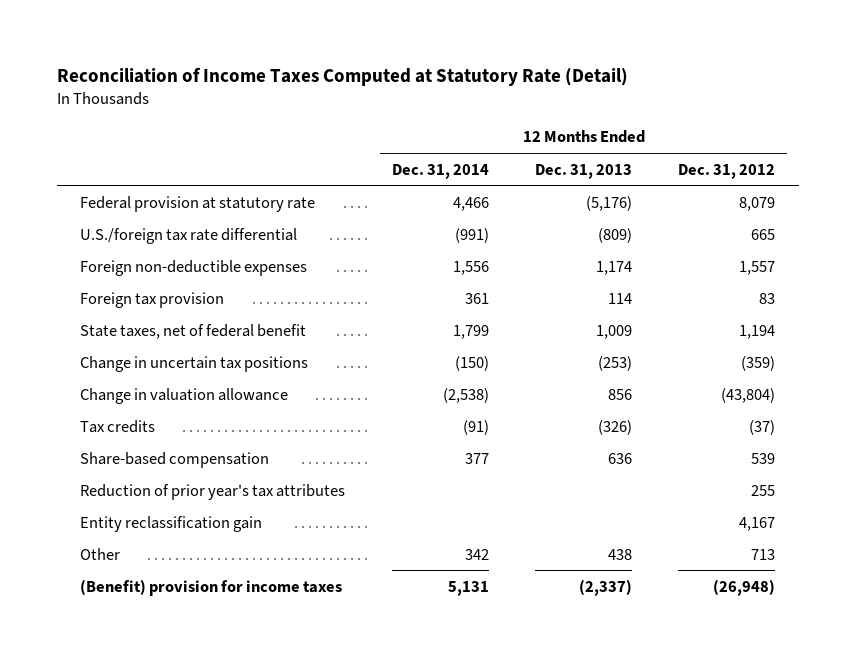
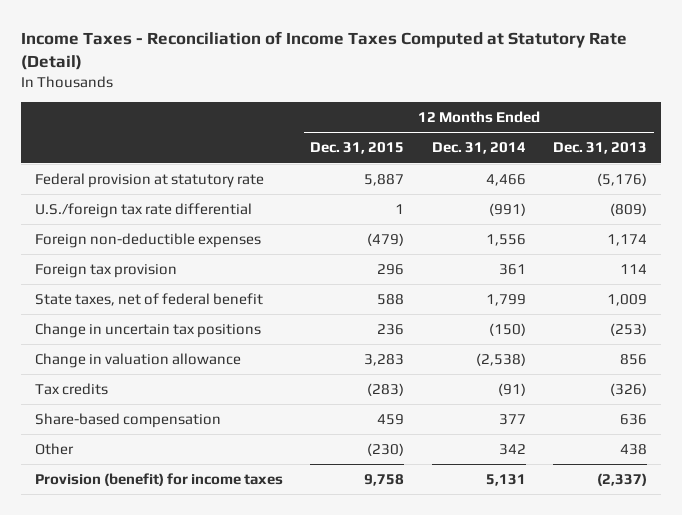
- Reconciliation of Income Taxes Computed at Statutory Rate (Detail)
+ Income Taxes - Reconciliation of Income Taxes Computed at Statutory Rate (Detail)
- | 12 Months Ended Dec. 31, 2014 | 12 Months Ended Dec. 31, 2013 | 12 Months Ended Dec. 31, 2012
+ | 12 Months Ended Dec. 31, 2015 | 12 Months Ended Dec. 31, 2014 | 12 Months Ended Dec. 31, 2013
- Reduction of prior year's tax attributes | | | 255
- Entity reclassification gain | | | 4,167
- (Benefit) provision for income taxes | 5,131 | (2,337) | (26,948)
+ Provision (benefit) for income taxes | 9,758 | 5,131 | (2,337)

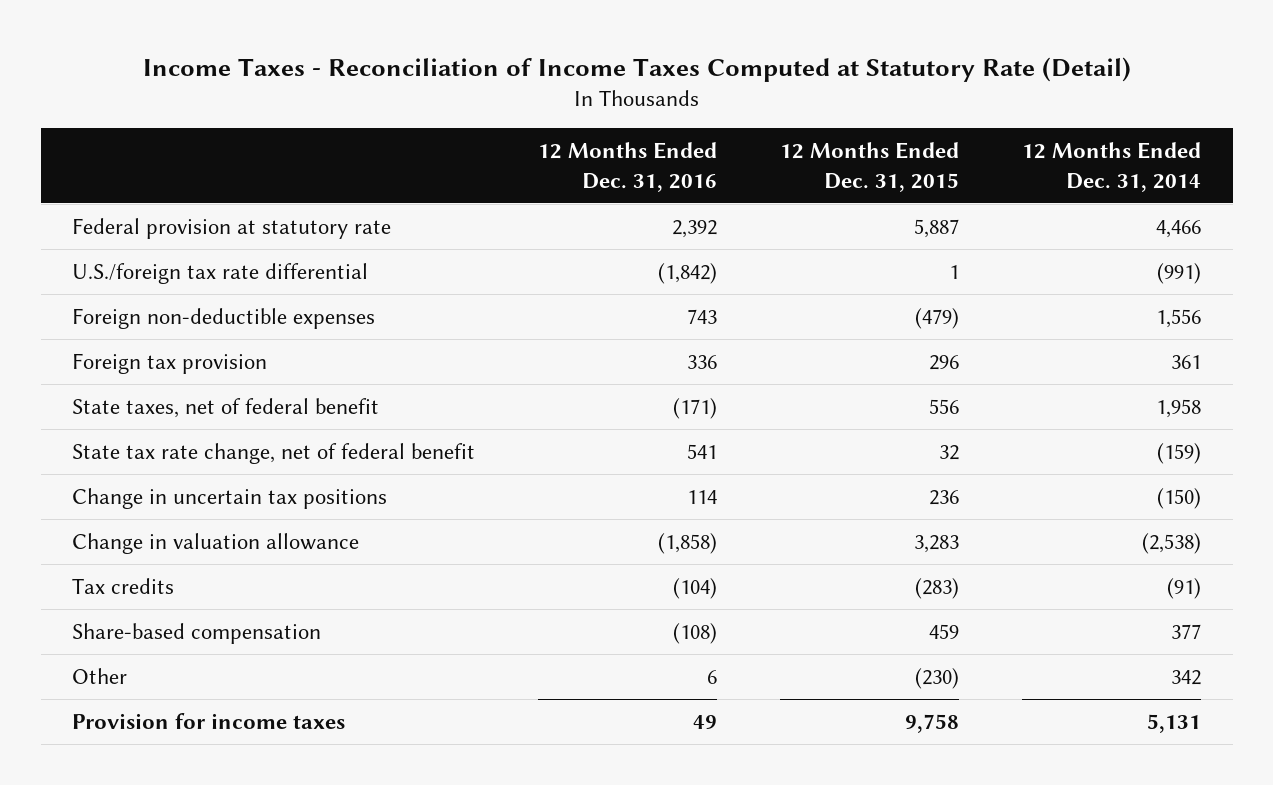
- | 12 Months Ended Dec. 31, 2015 | 12 Months Ended Dec. 31, 2014 | 12 Months Ended Dec. 31, 2013
+ | 12 Months Ended Dec. 31, 2016 | 12 Months Ended Dec. 31, 2015 | 12 Months Ended Dec. 31, 2014
- State taxes, net of federal benefit | 588 | 1,799 | 1,009
+ State taxes, net of federal benefit | (171) | 556 | 1,958
+ State tax rate change, net of federal benefit | 541 | 32 | (159)
- Provision (benefit) for income taxes | 9,758 | 5,131 | (2,337)
+ Provision for income taxes | 49 | 9,758 | 5,131

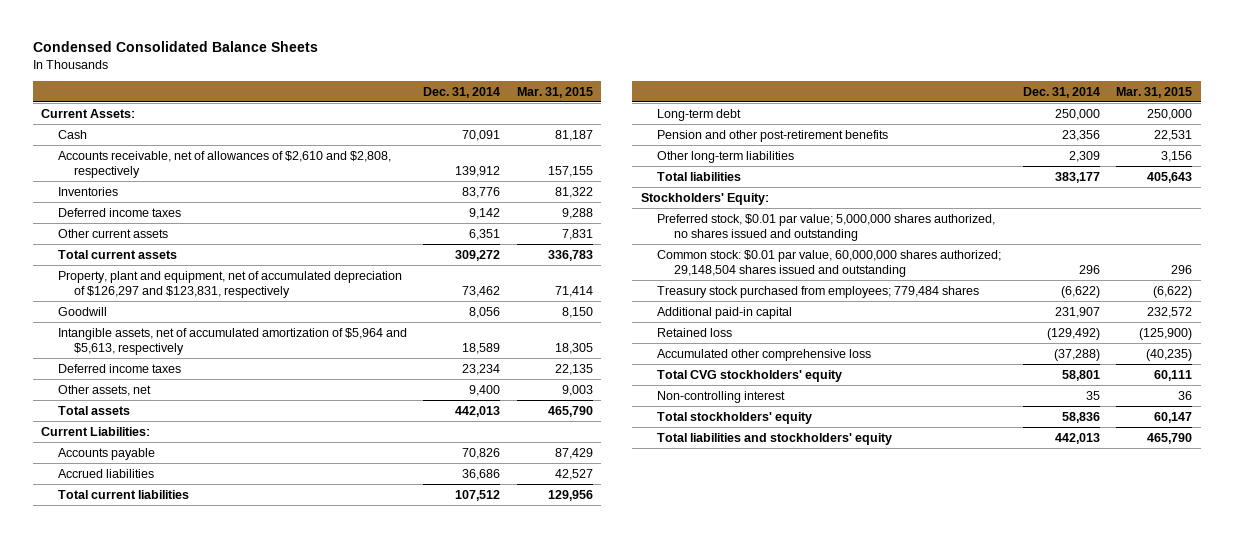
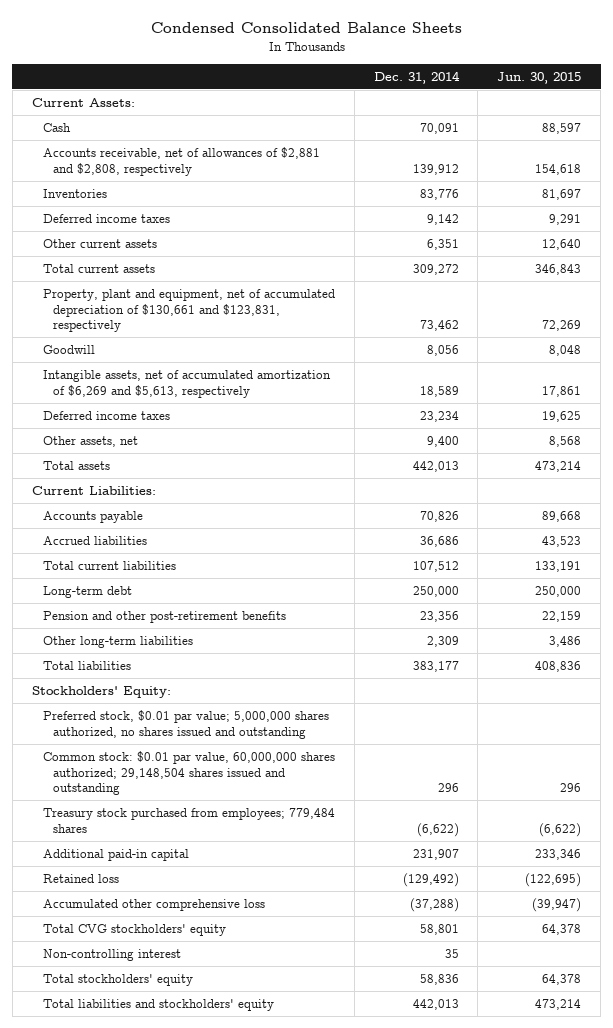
- | Dec. 31, 2014 | Mar. 31, 2015
+ | Dec. 31, 2014 | Jun. 30, 2015
- Accounts receivable, net of allowances of $2,610 and $2,808, respectively | 139,912 | 157,155
+ Accounts receivable, net of allowances of $2,881 and $2,808, respectively | 139,912 | 154,618
- Property, plant and equipment, net of accumulated depreciation of $126,297 and $123,831, respectively | 73,462 | 71,414
+ Property, plant and equipment, net of accumulated depreciation of $130,661 and $123,831, respectively | 73,462 | 72,269
- Intangible assets, net of accumulated amortization of $5,964 and $5,613, respectively | 18,589 | 18,305
+ Intangible assets, net of accumulated amortization of $6,269 and $5,613, respectively | 18,589 | 17,861

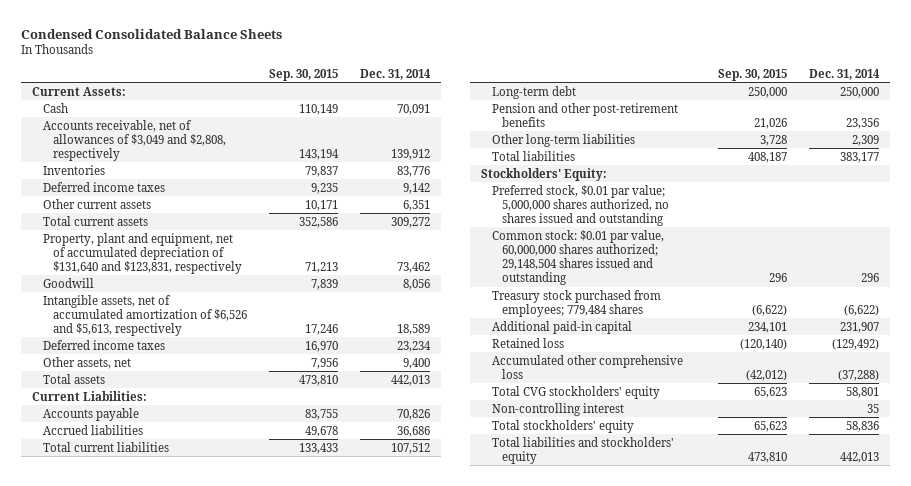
- | Dec. 31, 2014 | Jun. 30, 2015
+ | Sep. 30, 2015 | Dec. 31, 2014
- Accounts receivable, net of allowances of $2,881 and $2,808, respectively | 139,912 | 154,618
+ Accounts receivable, net of allowances of $3,049 and $2,808, respectively | 143,194 | 139,912
- Property, plant and equipment, net of accumulated depreciation of $130,661 and $123,831, respectively | 73,462 | 72,269
+ Property, plant and equipment, net of accumulated depreciation of $131,640 and $123,831, respectively | 71,213 | 73,462
- Intangible assets, net of accumulated amortization of $6,269 and $5,613, respectively | 18,589 | 17,861
+ Intangible assets, net of accumulated amortization of $6,526 and $5,613, respectively | 17,246 | 18,589

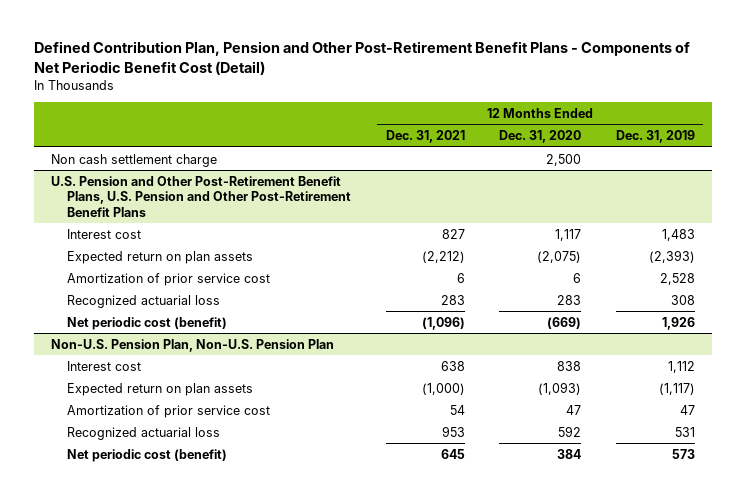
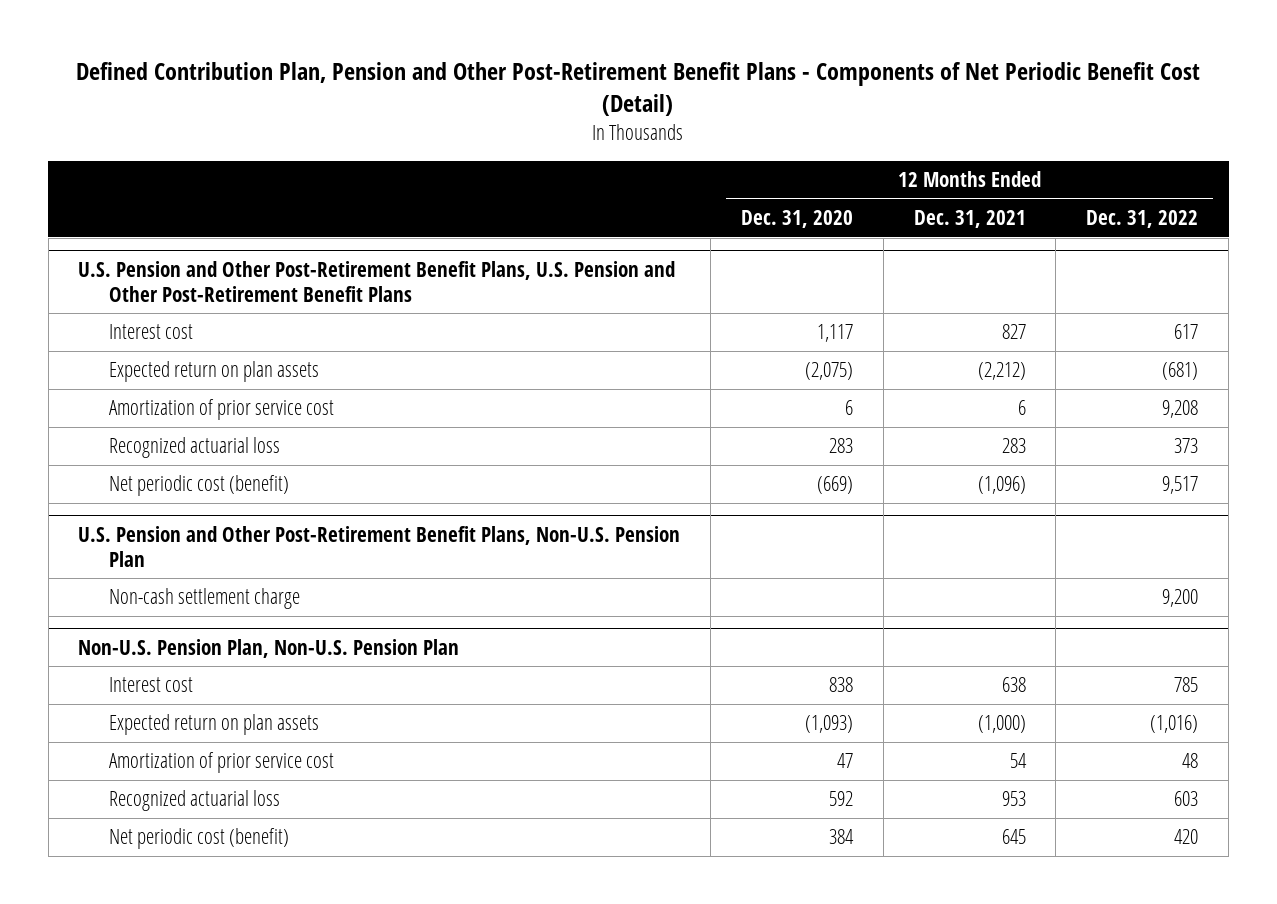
- | 12 Months Ended Dec. 31, 2021 | 12 Months Ended Dec. 31, 2020 | 12 Months Ended Dec. 31, 2019
+ | 12 Months Ended Dec. 31, 2020 | 12 Months Ended Dec. 31, 2021 | 12 Months Ended Dec. 31, 2022
- Non cash settlement charge | | 2,500 |
+ U.S. Pension and Other Post-Retirement Benefit Plans, Non-U.S. Pension Plan
+ Non-cash settlement charge | | | 9,200

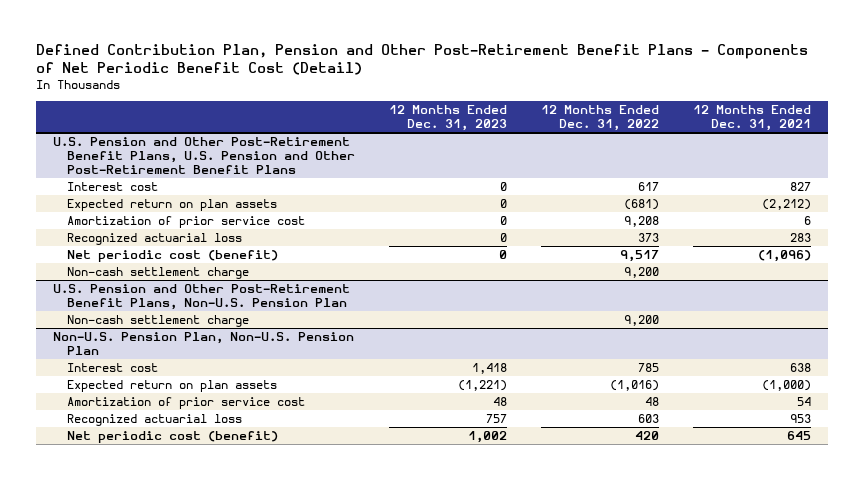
- | 12 Months Ended Dec. 31, 2020 | 12 Months Ended Dec. 31, 2021 | 12 Months Ended Dec. 31, 2022
+ | 12 Months Ended Dec. 31, 2023 | 12 Months Ended Dec. 31, 2022 | 12 Months Ended Dec. 31, 2021
@ U.S. Pension and Other Post-Retirement Benefit Plans, U.S. Pension and Other Post-Retirement Benefit Plans
+ Non-cash settlement charge | | 9,200 |

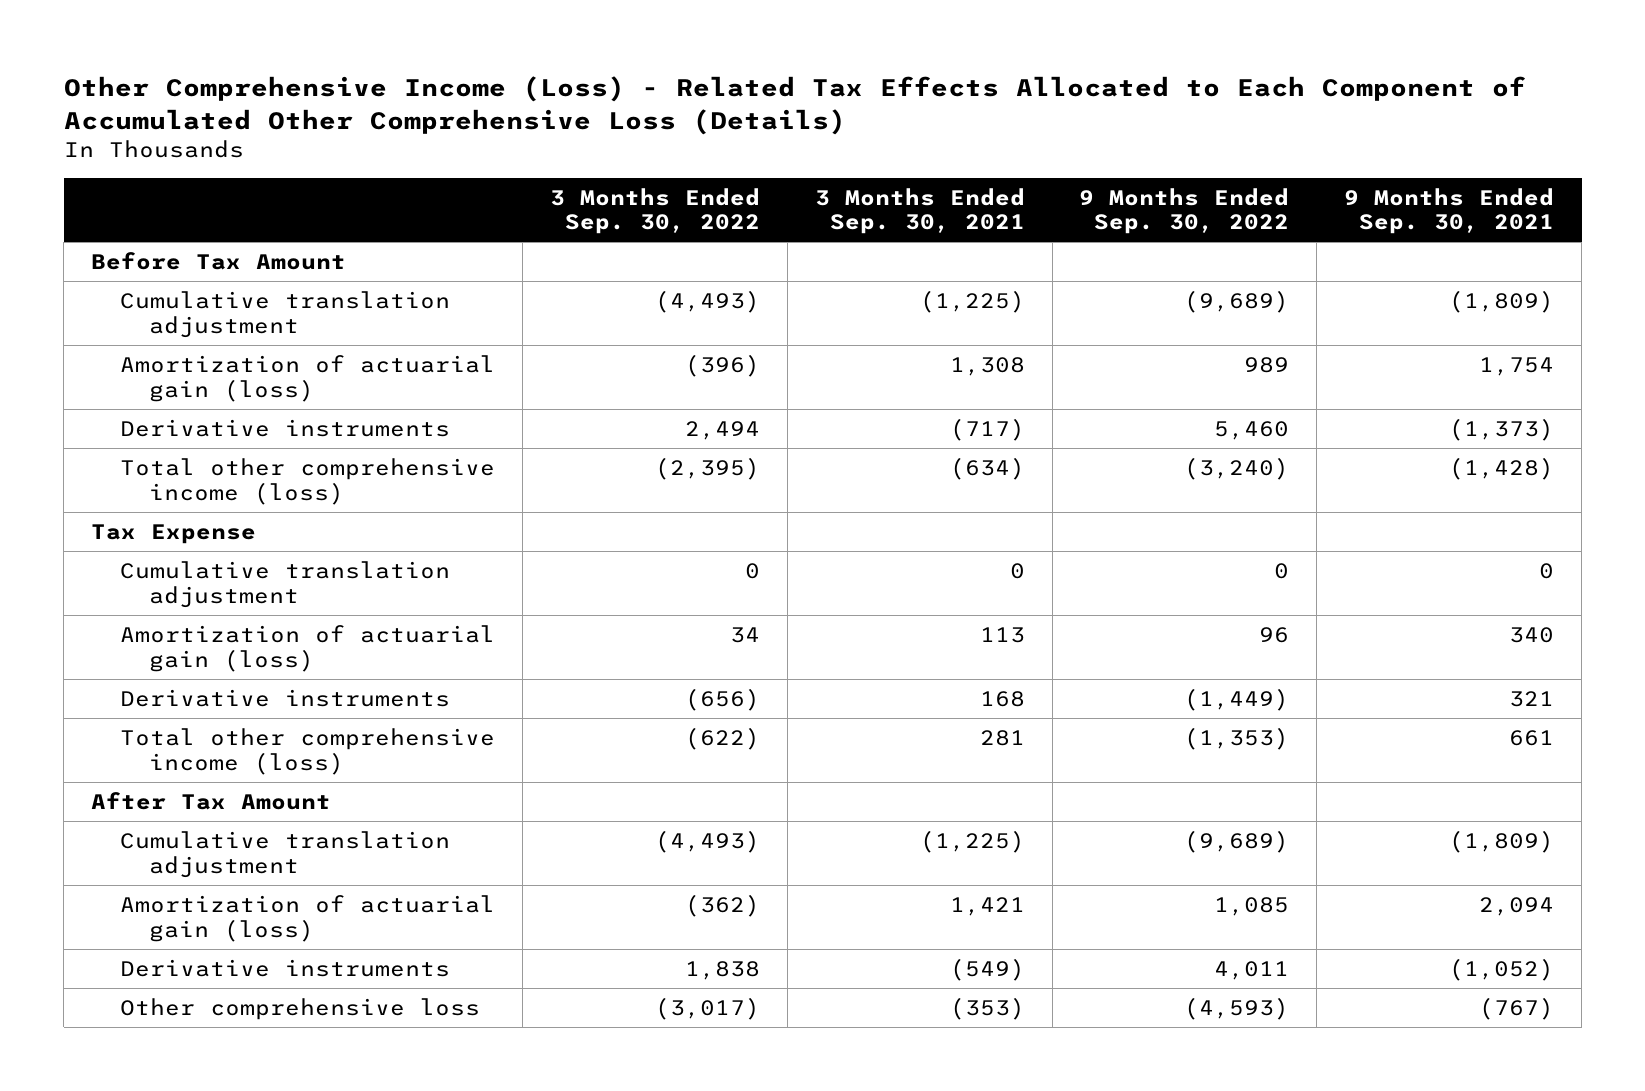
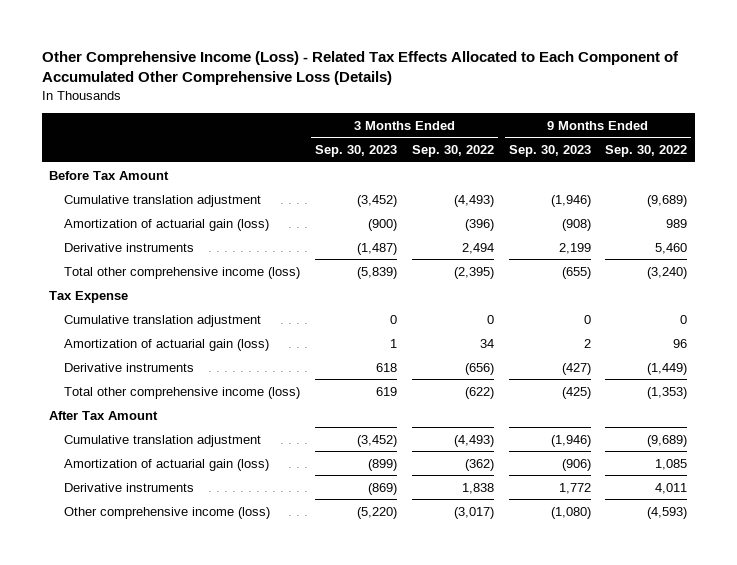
- | 3 Months Ended Sep. 30, 2022 | 3 Months Ended Sep. 30, 2021 | 9 Months Ended Sep. 30, 2022 | 9 Months Ended Sep. 30, 2021
+ | 3 Months Ended Sep. 30, 2023 | 3 Months Ended Sep. 30, 2022 | 9 Months Ended Sep. 30, 2023 | 9 Months Ended Sep. 30, 2022
- Other comprehensive loss | (3,017) | (353) | (4,593) | (767)
+ Other comprehensive income (loss) | (5,220) | (3,017) | (1,080) | (4,593)

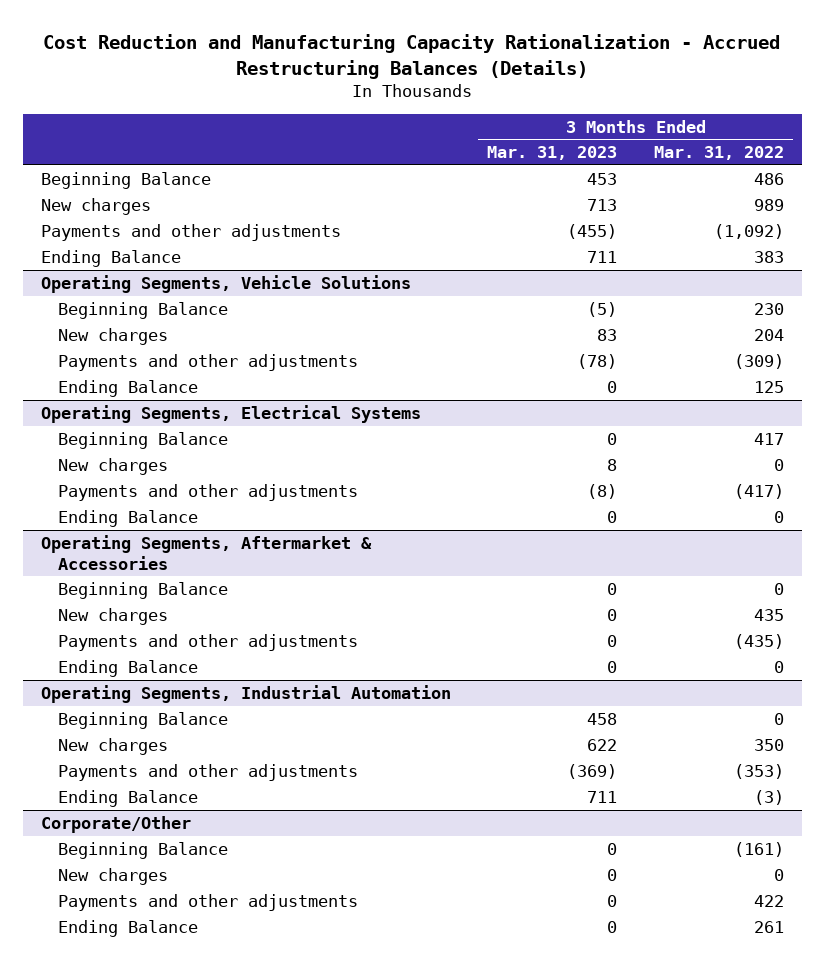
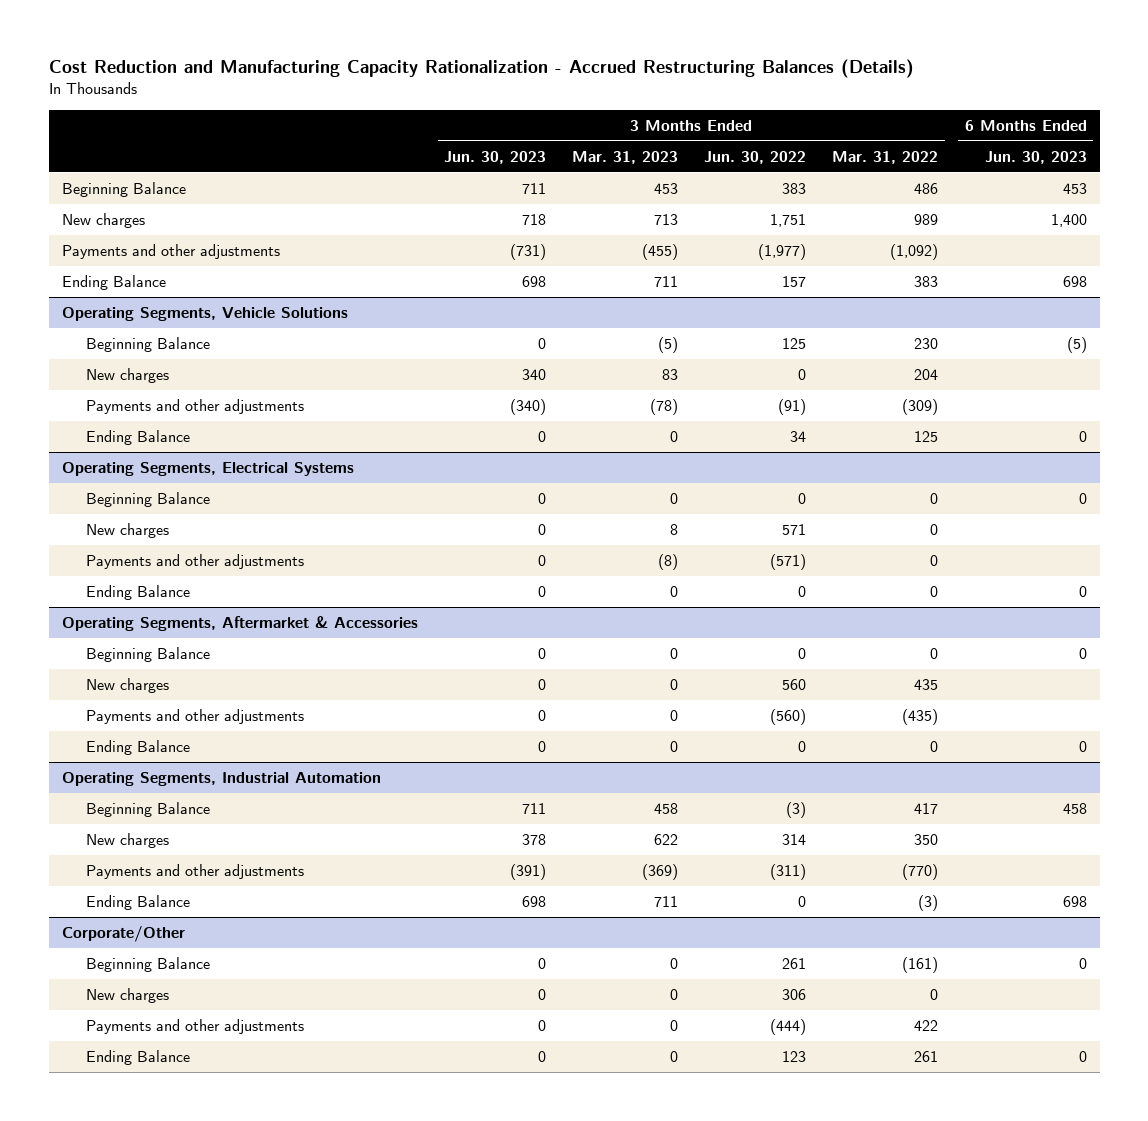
- | 3 Months Ended Mar. 31, 2023 | 3 Months Ended Mar. 31, 2022
+ | 3 Months Ended Jun. 30, 2023 | 3 Months Ended Mar. 31, 2023 | 3 Months Ended Jun. 30, 2022 | 3 Months Ended Mar. 31, 2022 | 6 Months Ended Jun. 30, 2023
@ Operating Segments, Electrical Systems
- Beginning Balance | 0 | 417
+ Beginning Balance | 0 | 0 | 0 | 0 | 0
- Payments and other adjustments | (8) | (417)
+ Payments and other adjustments | 0 | (8) | (571) | 0 |
@ Operating Segments, Industrial Automation
- Beginning Balance | 458 | 0
+ Beginning Balance | 711 | 458 | (3) | 417 | 458
- Payments and other adjustments | (369) | (353)
+ Payments and other adjustments | (391) | (369) | (311) | (770) |

